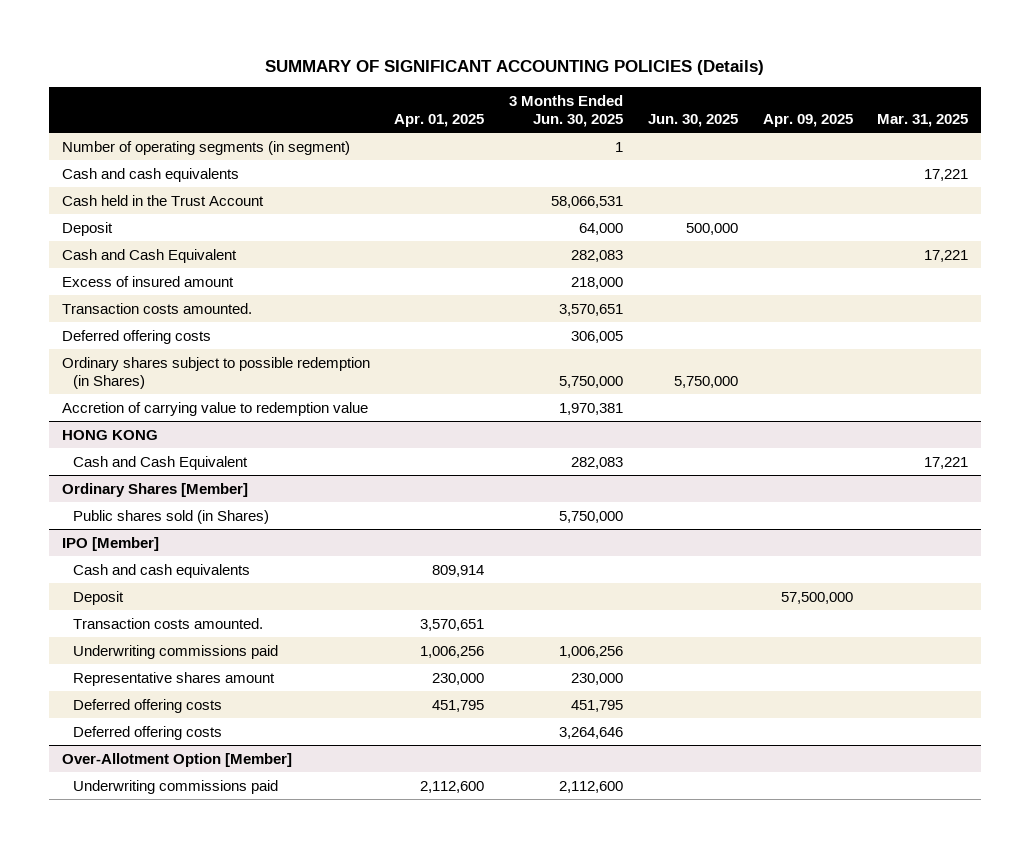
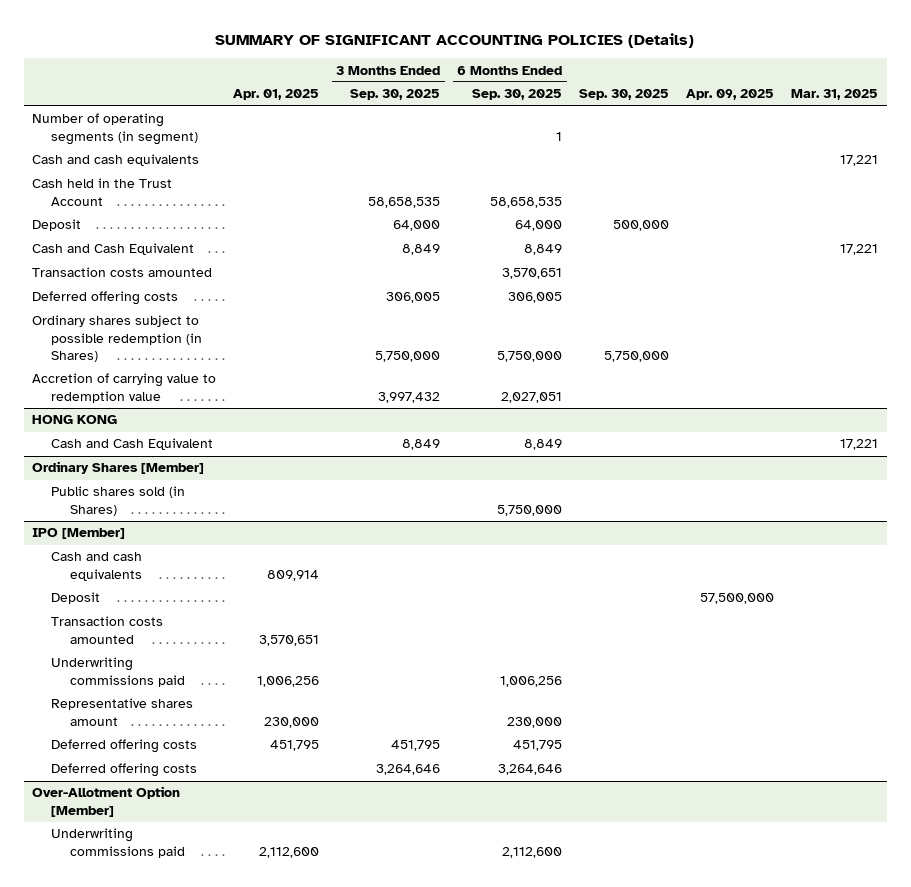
- | Apr. 01, 2025 | 3 Months Ended Jun. 30, 2025 | Jun. 30, 2025 | Apr. 09, 2025 | Mar. 31, 2025
+ | Apr. 01, 2025 | 3 Months Ended Sep. 30, 2025 | 6 Months Ended Sep. 30, 2025 | Sep. 30, 2025 | Apr. 09, 2025 | Mar. 31, 2025
- Excess of insured amount | | 218,000 | | |
- Transaction costs amounted. | | 3,570,651 | | |
+ Transaction costs amounted | | | 3,570,651 | | |
@ IPO [Member]
- Transaction costs amounted. | 3,570,651 | | | |
+ Transaction costs amounted | 3,570,651 | | | | |

